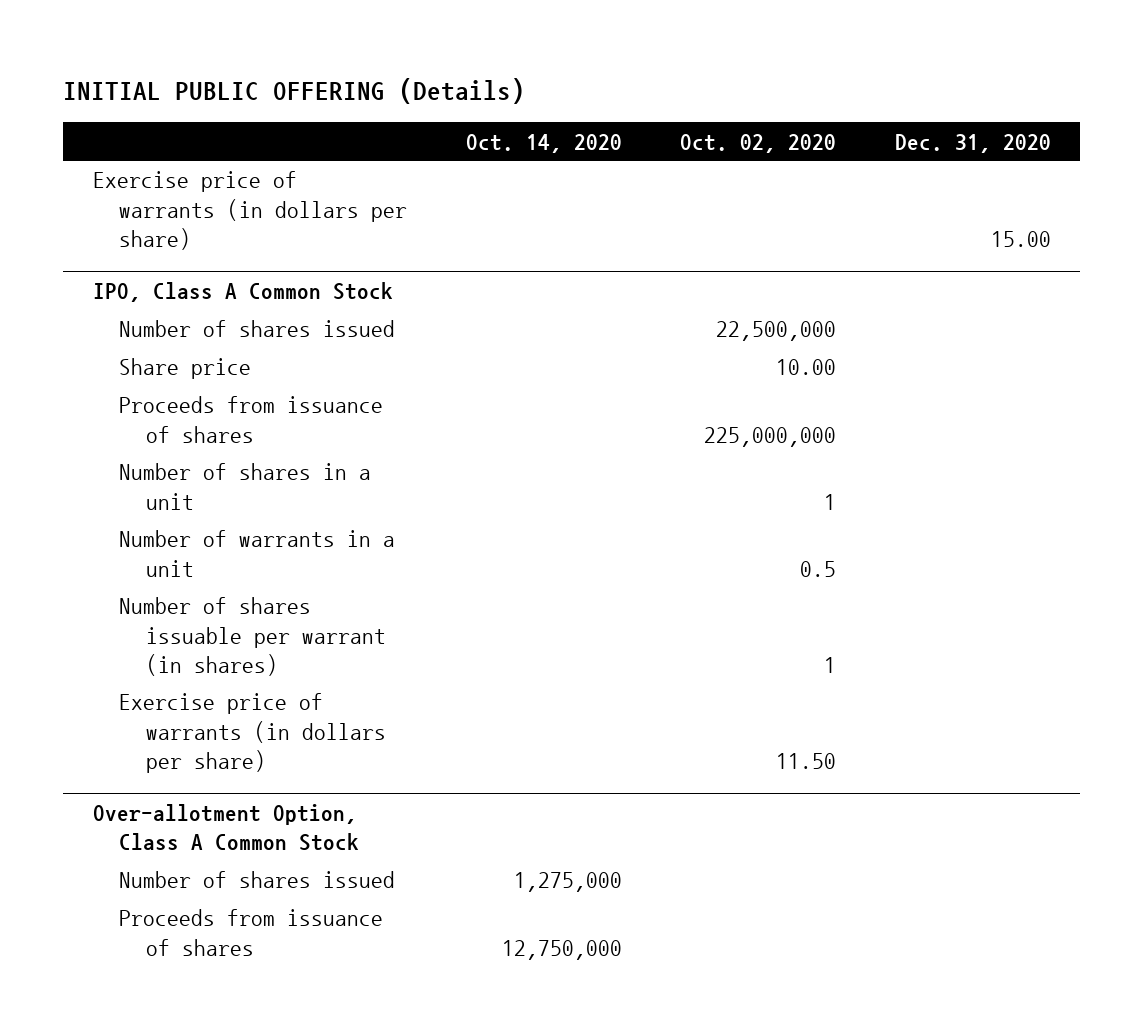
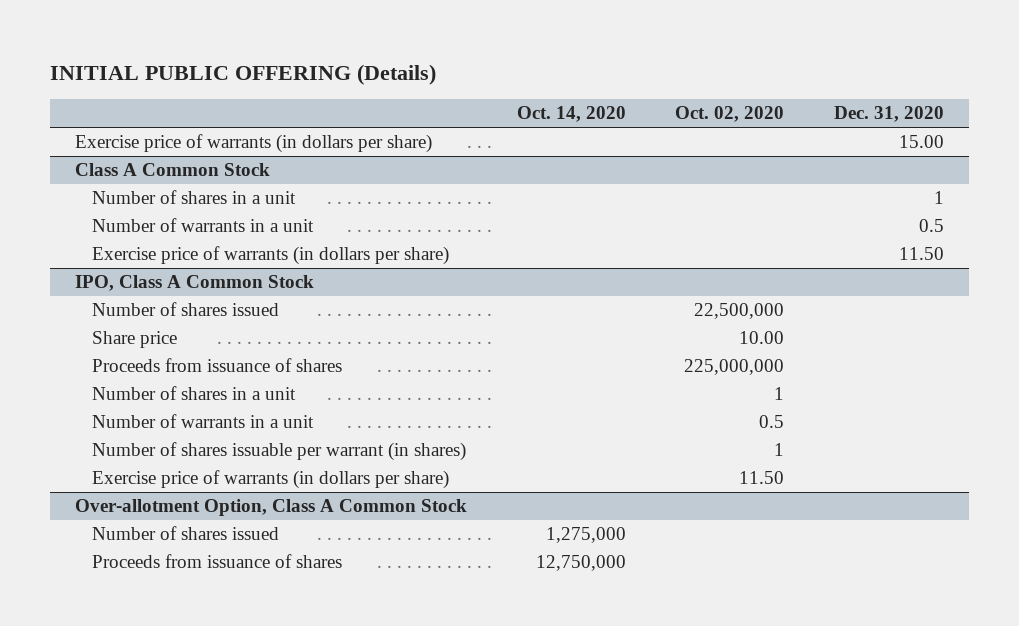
+ Class A Common Stock
+ Number of shares in a unit | | | 1
+ Number of warrants in a unit | | | 0.5
+ Exercise price of warrants (in dollars per share) | | | 11.50

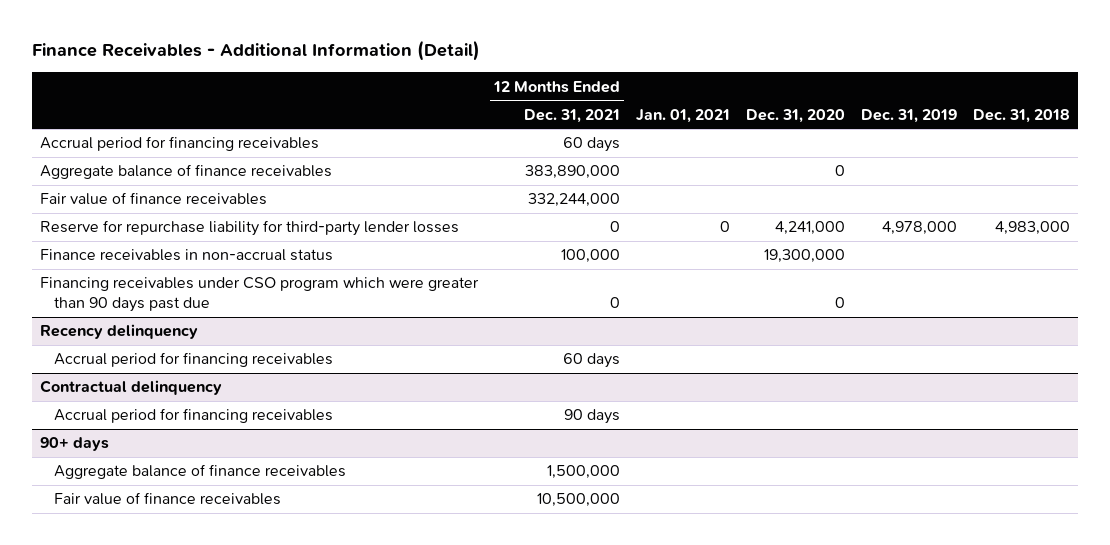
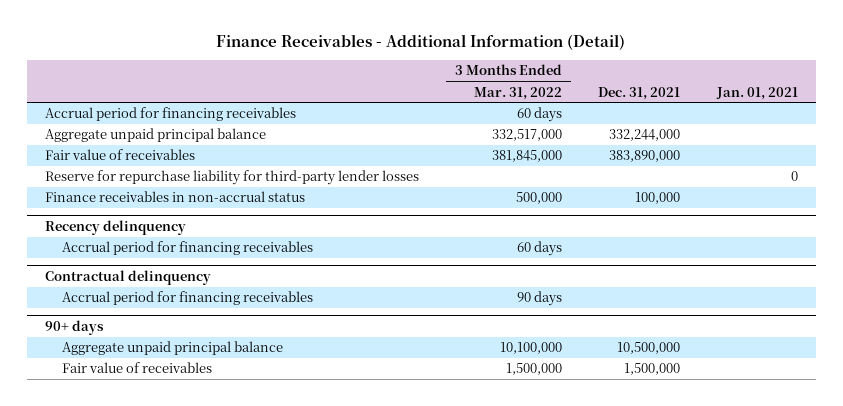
- | 12 Months Ended Dec. 31, 2021 | Jan. 01, 2021 | Dec. 31, 2020 | Dec. 31, 2019 | Dec. 31, 2018
+ | 3 Months Ended Mar. 31, 2022 | Dec. 31, 2021 | Jan. 01, 2021
- Aggregate balance of finance receivables | 383,890,000 | | 0 | |
- Fair value of finance receivables | 332,244,000 | | | |
+ Aggregate unpaid principal balance | 332,517,000 | 332,244,000 |
+ Fair value of receivables | 381,845,000 | 383,890,000 |
- Financing receivables under CSO program which were greater than 90 days past due | 0 | | 0 | |
@ 90+ days
- Aggregate balance of finance receivables | 1,500,000 | | | |
- Fair value of finance receivables | 10,500,000 | | | |
+ Aggregate unpaid principal balance | 10,100,000 | 10,500,000 |
+ Fair value of receivables | 1,500,000 | 1,500,000 |

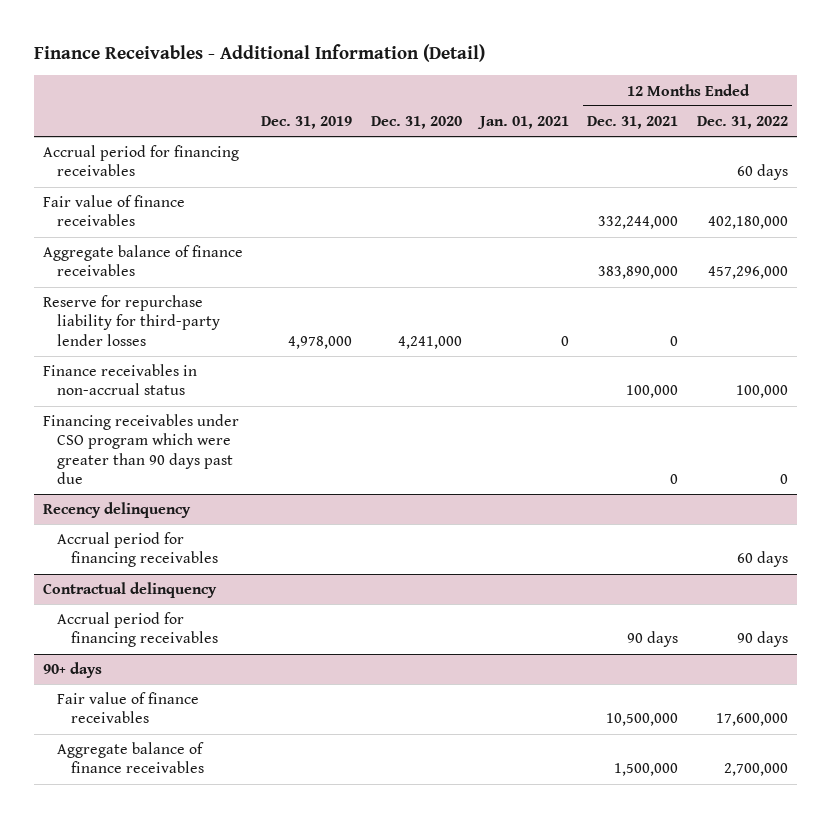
- | 3 Months Ended Mar. 31, 2022 | Dec. 31, 2021 | Jan. 01, 2021
+ | Dec. 31, 2019 | Dec. 31, 2020 | Jan. 01, 2021 | 12 Months Ended Dec. 31, 2021 | 12 Months Ended Dec. 31, 2022
- Aggregate unpaid principal balance | 332,517,000 | 332,244,000 |
- Fair value of receivables | 381,845,000 | 383,890,000 |
+ Fair value of finance receivables | | | | 332,244,000 | 402,180,000
+ Aggregate balance of finance receivables | | | | 383,890,000 | 457,296,000
+ Financing receivables under CSO program which were greater than 90 days past due | | | | 0 | 0
@ 90+ days
- Aggregate unpaid principal balance | 10,100,000 | 10,500,000 |
- Fair value of receivables | 1,500,000 | 1,500,000 |
+ Fair value of finance receivables | | | | 10,500,000 | 17,600,000
+ Aggregate balance of finance receivables | | | | 1,500,000 | 2,700,000

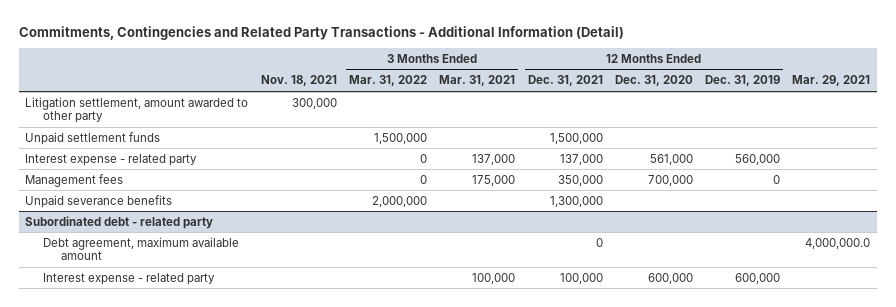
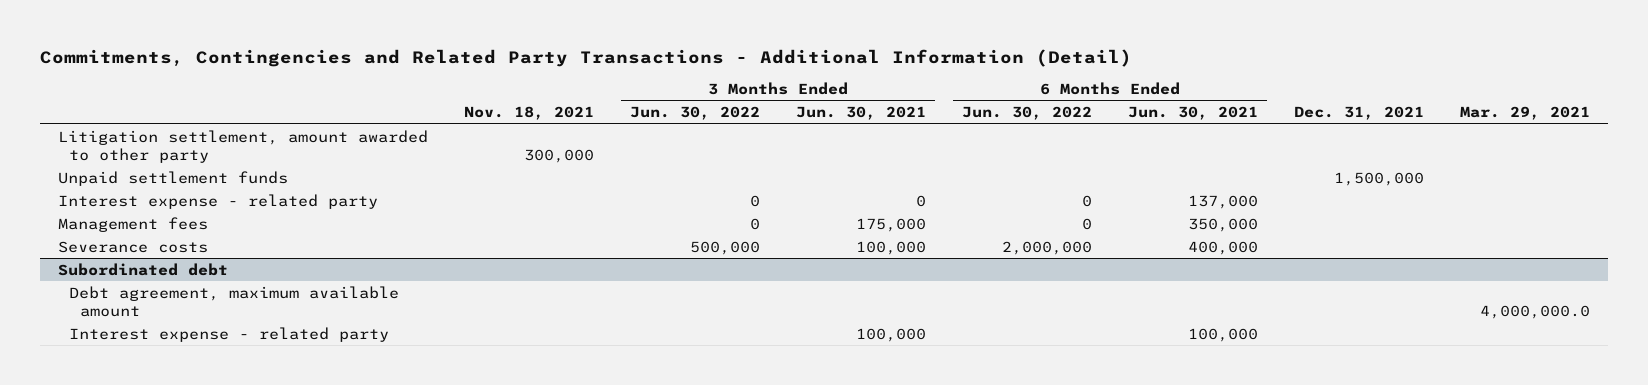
- | Nov. 18, 2021 | 3 Months Ended Mar. 31, 2022 | 3 Months Ended Mar. 31, 2021 | 12 Months Ended Dec. 31, 2021 | 12 Months Ended Dec. 31, 2020 | 12 Months Ended Dec. 31, 2019 | Mar. 29, 2021
+ | Nov. 18, 2021 | 3 Months Ended Jun. 30, 2022 | 3 Months Ended Jun. 30, 2021 | 6 Months Ended Jun. 30, 2022 | 6 Months Ended Jun. 30, 2021 | Dec. 31, 2021 | Mar. 29, 2021
- Unpaid severance benefits | | 2,000,000 | | 1,300,000 | | |
- Subordinated debt - related party
+ Severance costs | | 500,000 | 100,000 | 2,000,000 | 400,000 | |
+ Subordinated debt

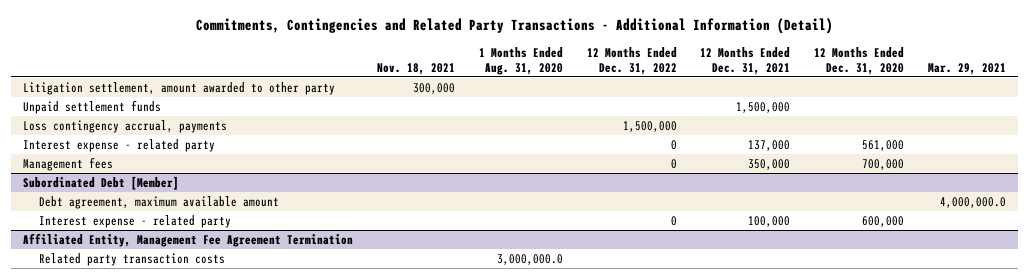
- | Nov. 18, 2021 | 3 Months Ended Jun. 30, 2022 | 3 Months Ended Jun. 30, 2021 | 6 Months Ended Jun. 30, 2022 | 6 Months Ended Jun. 30, 2021 | Dec. 31, 2021 | Mar. 29, 2021
+ | Nov. 18, 2021 | 1 Months Ended Aug. 31, 2020 | 12 Months Ended Dec. 31, 2022 | 12 Months Ended Dec. 31, 2021 | 12 Months Ended Dec. 31, 2020 | Mar. 29, 2021
+ Loss contingency accrual, payments | | | 1,500,000 | | |
- Severance costs | | 500,000 | 100,000 | 2,000,000 | 400,000 | |
- Subordinated debt
+ Subordinated Debt [Member]
+ Affiliated Entity, Management Fee Agreement Termination
+ Related party transaction costs | | 3,000,000.0 | | | |

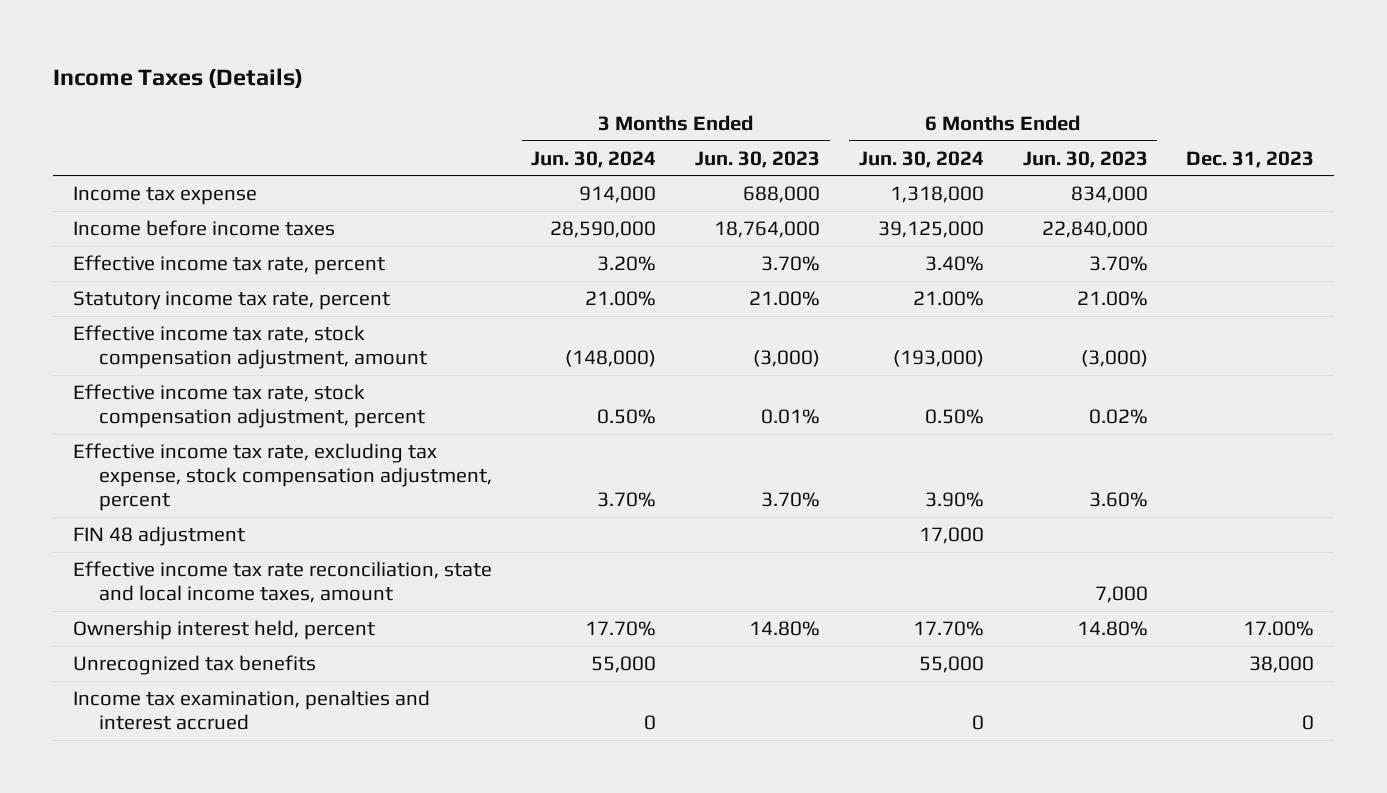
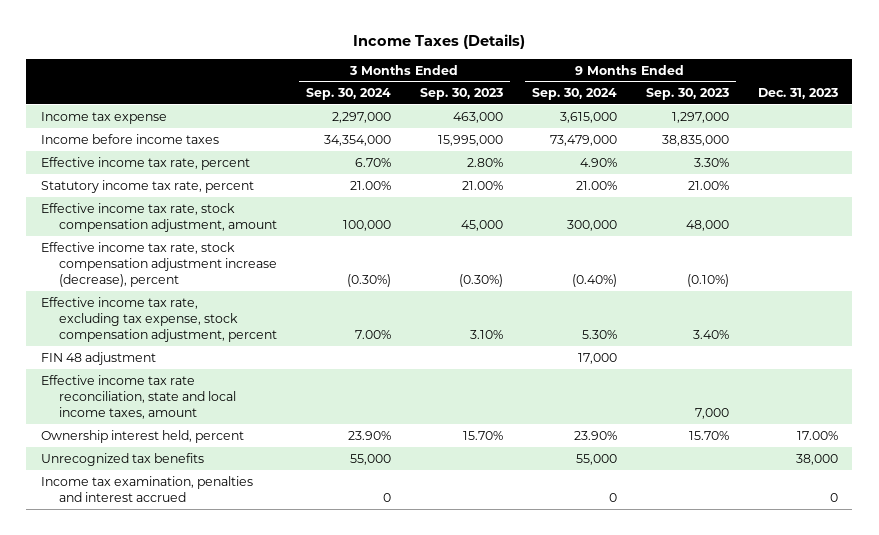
- | 3 Months Ended Jun. 30, 2024 | 3 Months Ended Jun. 30, 2023 | 6 Months Ended Jun. 30, 2024 | 6 Months Ended Jun. 30, 2023 | Dec. 31, 2023
+ | 3 Months Ended Sep. 30, 2024 | 3 Months Ended Sep. 30, 2023 | 9 Months Ended Sep. 30, 2024 | 9 Months Ended Sep. 30, 2023 | Dec. 31, 2023
- Effective income tax rate, stock compensation adjustment, percent | 0.50% | 0.01% | 0.50% | 0.02% |
+ Effective income tax rate, stock compensation adjustment increase (decrease), percent | (0.30%) | (0.30%) | (0.40%) | (0.10%) |

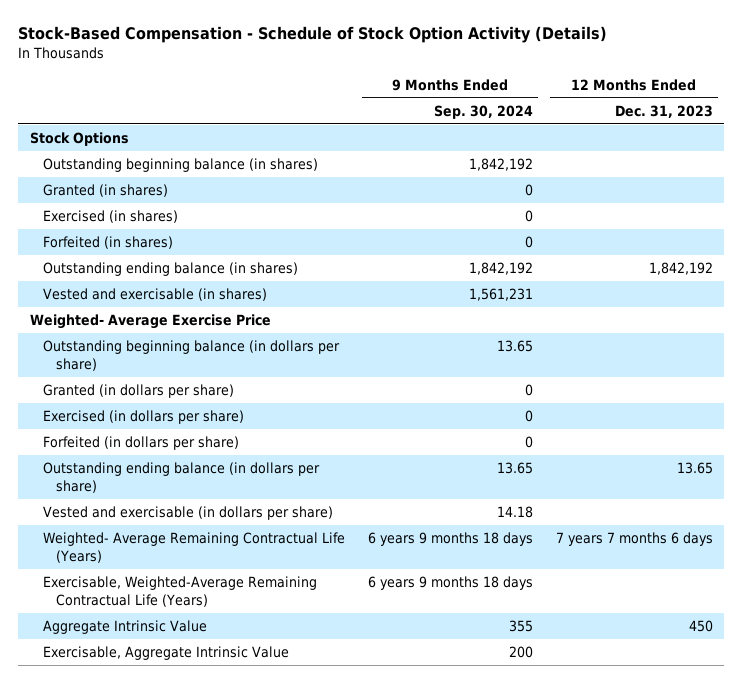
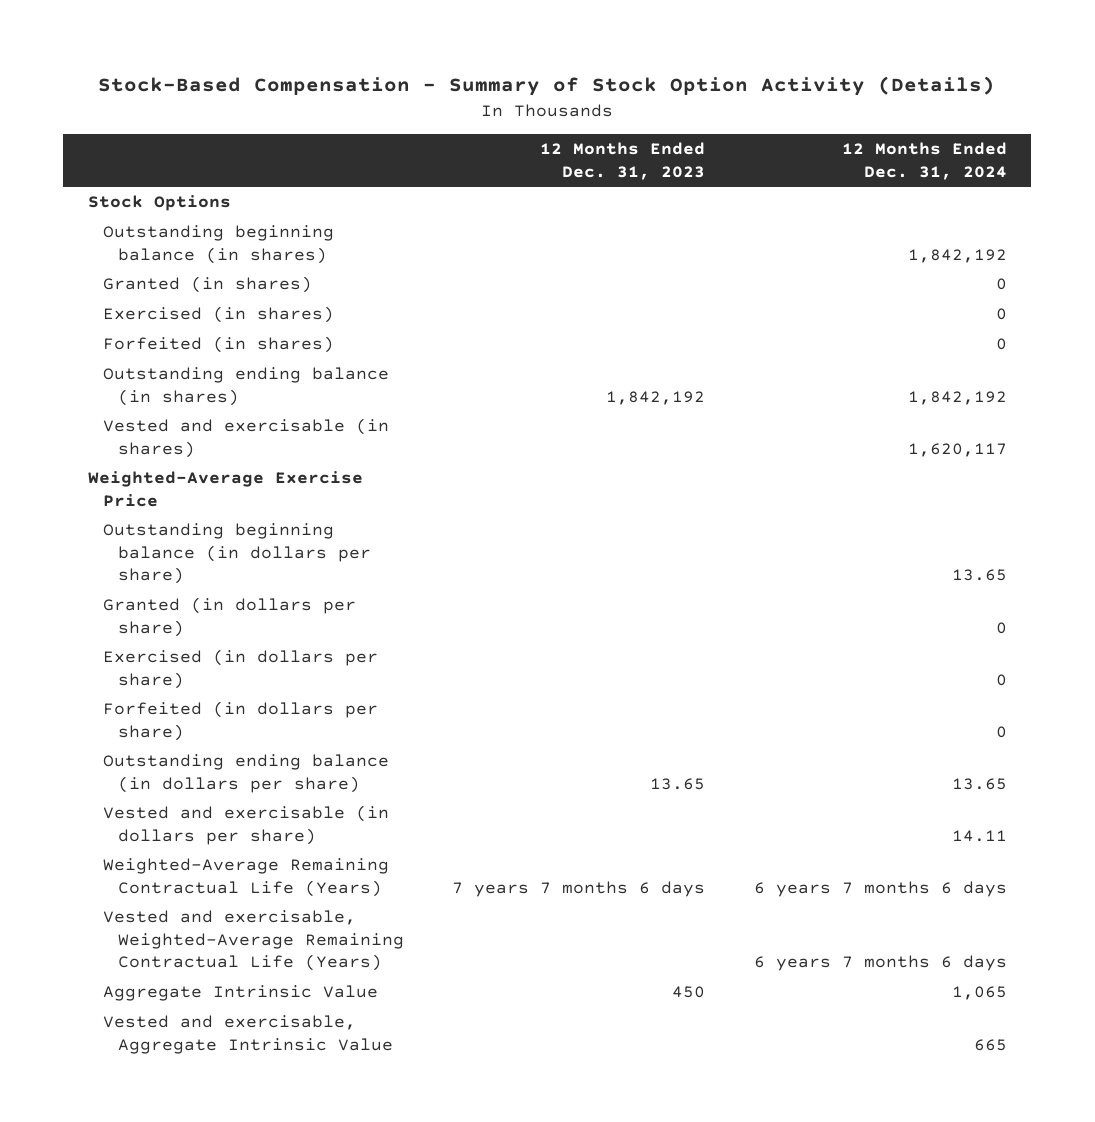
- Stock-Based Compensation - Schedule of Stock Option Activity (Details)
+ Stock-Based Compensation - Summary of Stock Option Activity (Details)
- | 9 Months Ended Sep. 30, 2024 | 12 Months Ended Dec. 31, 2023
+ | 12 Months Ended Dec. 31, 2023 | 12 Months Ended Dec. 31, 2024
- Weighted- Average Exercise Price
+ Weighted-Average Exercise Price
- Weighted- Average Remaining Contractual Life (Years) | 6 years 9 months 18 days | 7 years 7 months 6 days
- Exercisable, Weighted-Average Remaining Contractual Life (Years) | 6 years 9 months 18 days |
+ Weighted-Average Remaining Contractual Life (Years) | 7 years 7 months 6 days | 6 years 7 months 6 days
+ Vested and exercisable, Weighted-Average Remaining Contractual Life (Years) | | 6 years 7 months 6 days
- Exercisable, Aggregate Intrinsic Value | 200 |
+ Vested and exercisable, Aggregate Intrinsic Value | | 665

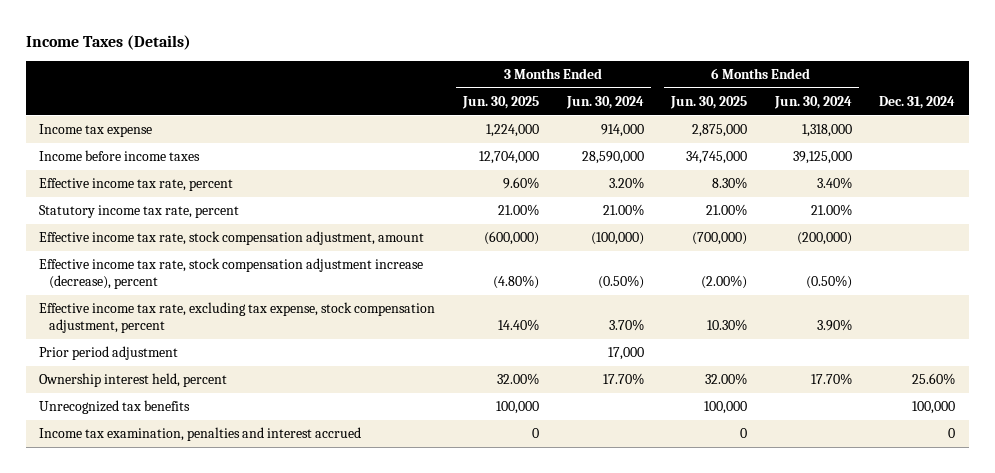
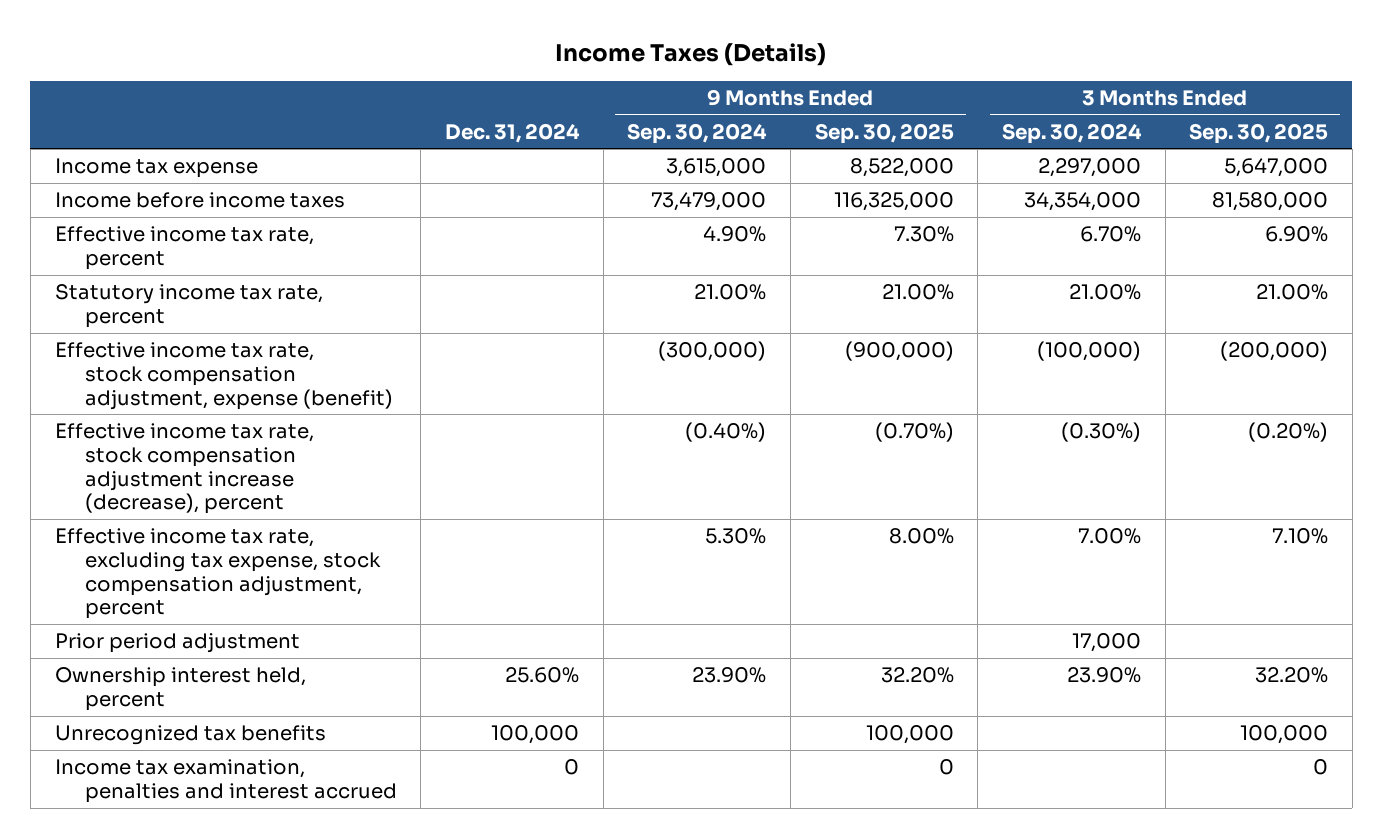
- | 3 Months Ended Jun. 30, 2025 | 3 Months Ended Jun. 30, 2024 | 6 Months Ended Jun. 30, 2025 | 6 Months Ended Jun. 30, 2024 | Dec. 31, 2024
+ | Dec. 31, 2024 | 9 Months Ended Sep. 30, 2024 | 9 Months Ended Sep. 30, 2025 | 3 Months Ended Sep. 30, 2024 | 3 Months Ended Sep. 30, 2025
- Effective income tax rate, stock compensation adjustment, amount | (600,000) | (100,000) | (700,000) | (200,000) |
+ Effective income tax rate, stock compensation adjustment, expense (benefit) | | (300,000) | (900,000) | (100,000) | (200,000)

